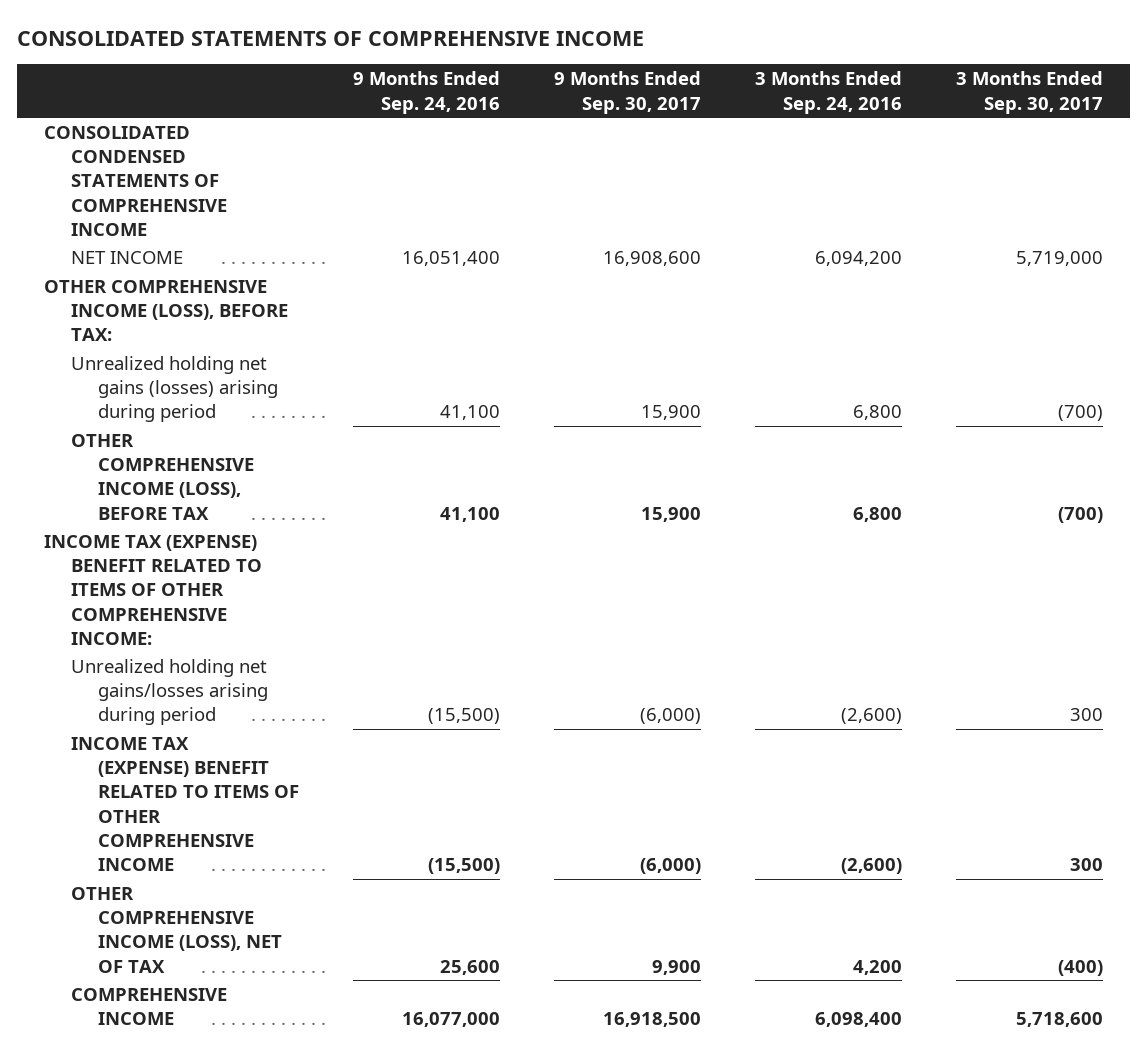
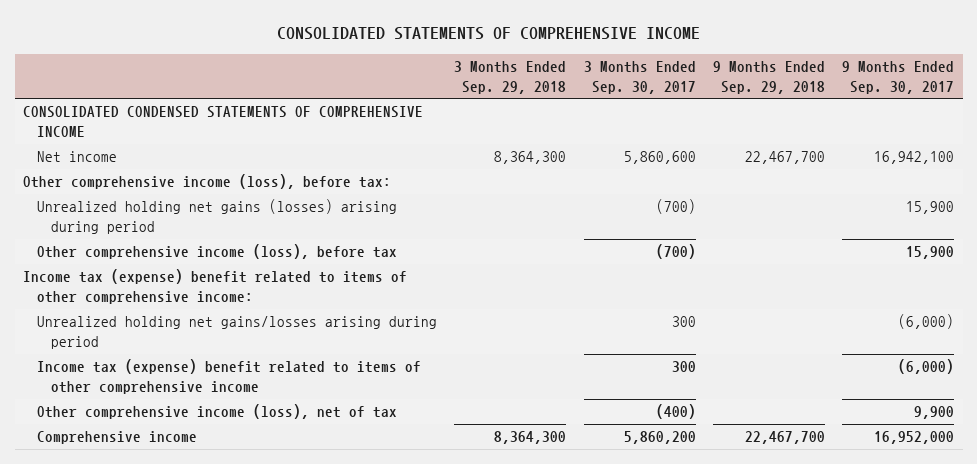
- | 9 Months Ended Sep. 24, 2016 | 9 Months Ended Sep. 30, 2017 | 3 Months Ended Sep. 24, 2016 | 3 Months Ended Sep. 30, 2017
+ | 3 Months Ended Sep. 29, 2018 | 3 Months Ended Sep. 30, 2017 | 9 Months Ended Sep. 29, 2018 | 9 Months Ended Sep. 30, 2017
- NET INCOME | 16,051,400 | 16,908,600 | 6,094,200 | 5,719,000
- OTHER COMPREHENSIVE INCOME (LOSS), BEFORE TAX:
+ Net income | 8,364,300 | 5,860,600 | 22,467,700 | 16,942,100
+ Other comprehensive income (loss), before tax:
- OTHER COMPREHENSIVE INCOME (LOSS), BEFORE TAX | 41,100 | 15,900 | 6,800 | (700)
- INCOME TAX (EXPENSE) BENEFIT RELATED TO ITEMS OF OTHER COMPREHENSIVE INCOME:
+ Other comprehensive income (loss), before tax | | (700) | | 15,900
+ Income tax (expense) benefit related to items of other comprehensive income:
- INCOME TAX (EXPENSE) BENEFIT RELATED TO ITEMS OF OTHER COMPREHENSIVE INCOME | (15,500) | (6,000) | (2,600) | 300
- OTHER COMPREHENSIVE INCOME (LOSS), NET OF TAX | 25,600 | 9,900 | 4,200 | (400)
- COMPREHENSIVE INCOME | 16,077,000 | 16,918,500 | 6,098,400 | 5,718,600
+ Income tax (expense) benefit related to items of other comprehensive income | | 300 | | (6,000)
+ Other comprehensive income (loss), net of tax | | (400) | | 9,900
+ Comprehensive income | 8,364,300 | 5,860,200 | 22,467,700 | 16,952,000

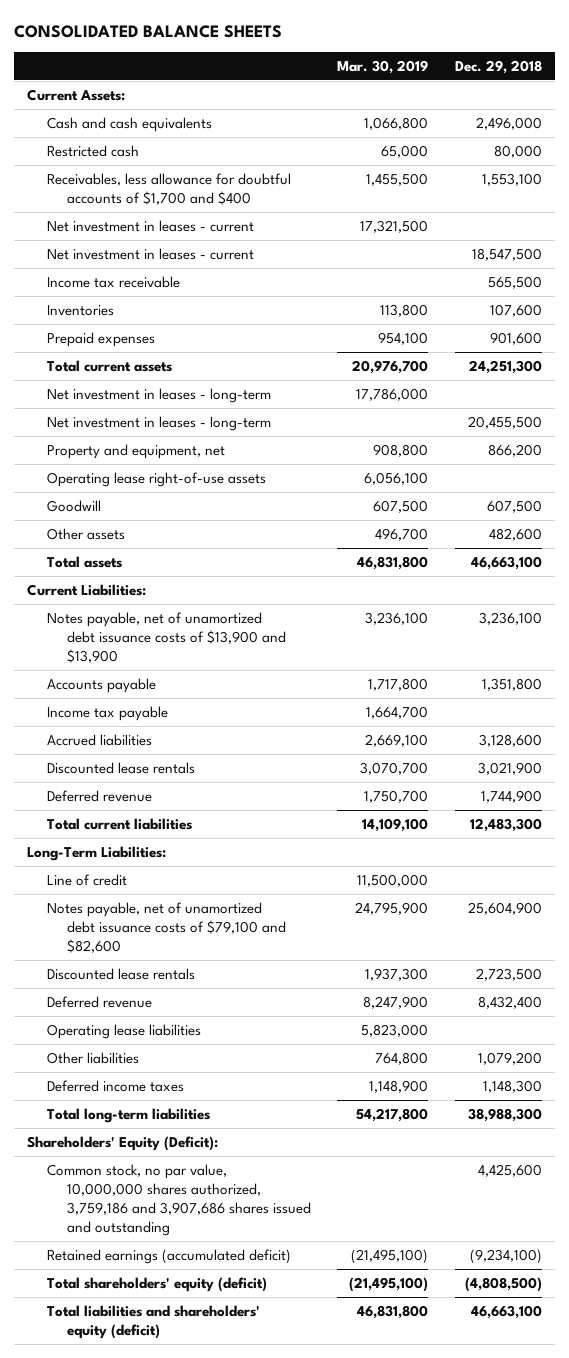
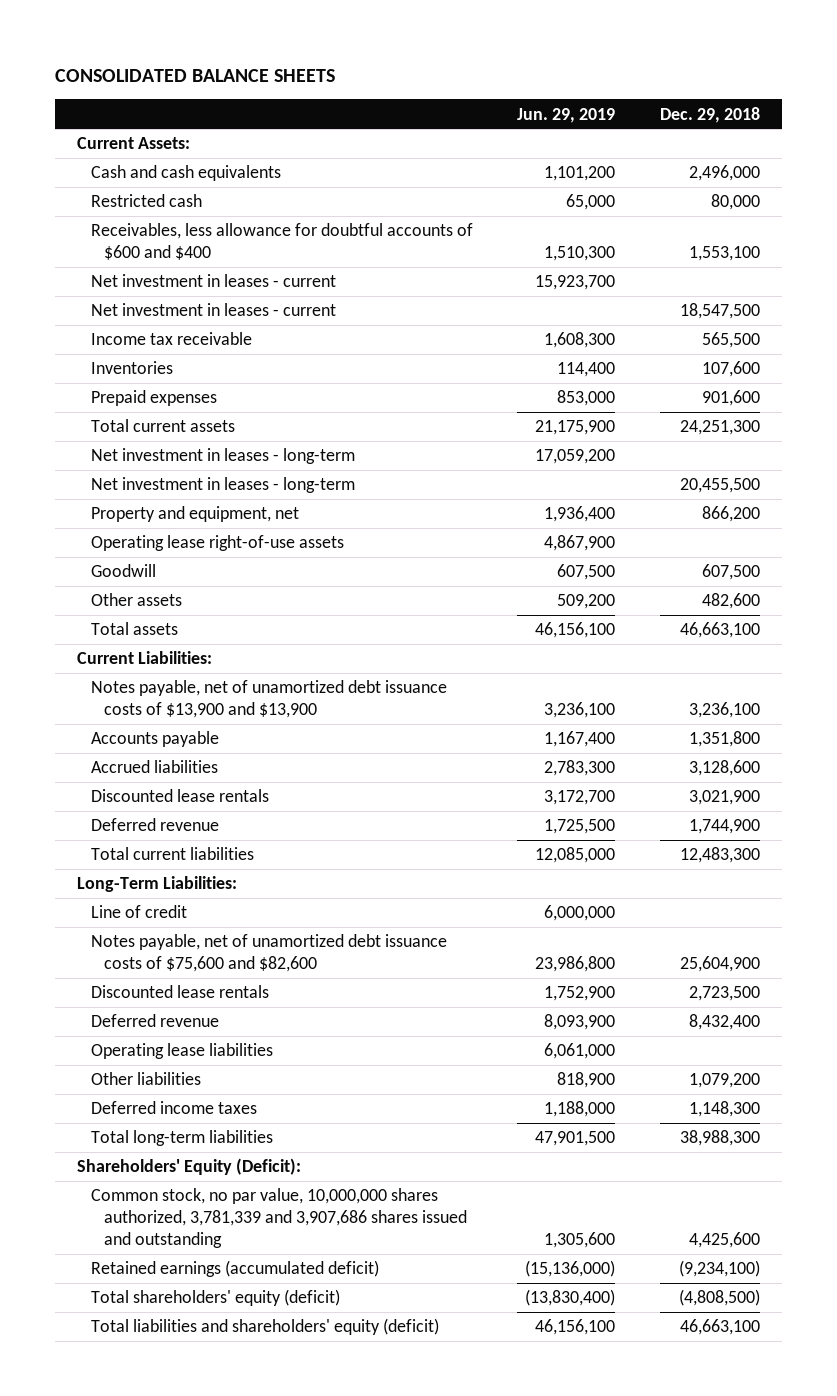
- | Mar. 30, 2019 | Dec. 29, 2018
+ | Jun. 29, 2019 | Dec. 29, 2018
- Receivables, less allowance for doubtful accounts of $1,700 and $400 | 1,455,500 | 1,553,100
+ Receivables, less allowance for doubtful accounts of $600 and $400 | 1,510,300 | 1,553,100
- Income tax payable | 1,664,700 |
- Notes payable, net of unamortized debt issuance costs of $79,100 and $82,600 | 24,795,900 | 25,604,900
+ Notes payable, net of unamortized debt issuance costs of $75,600 and $82,600 | 23,986,800 | 25,604,900
- Common stock, no par value, 10,000,000 shares authorized, 3,759,186 and 3,907,686 shares issued and outstanding | | 4,425,600
+ Common stock, no par value, 10,000,000 shares authorized, 3,781,339 and 3,907,686 shares issued and outstanding | 1,305,600 | 4,425,600

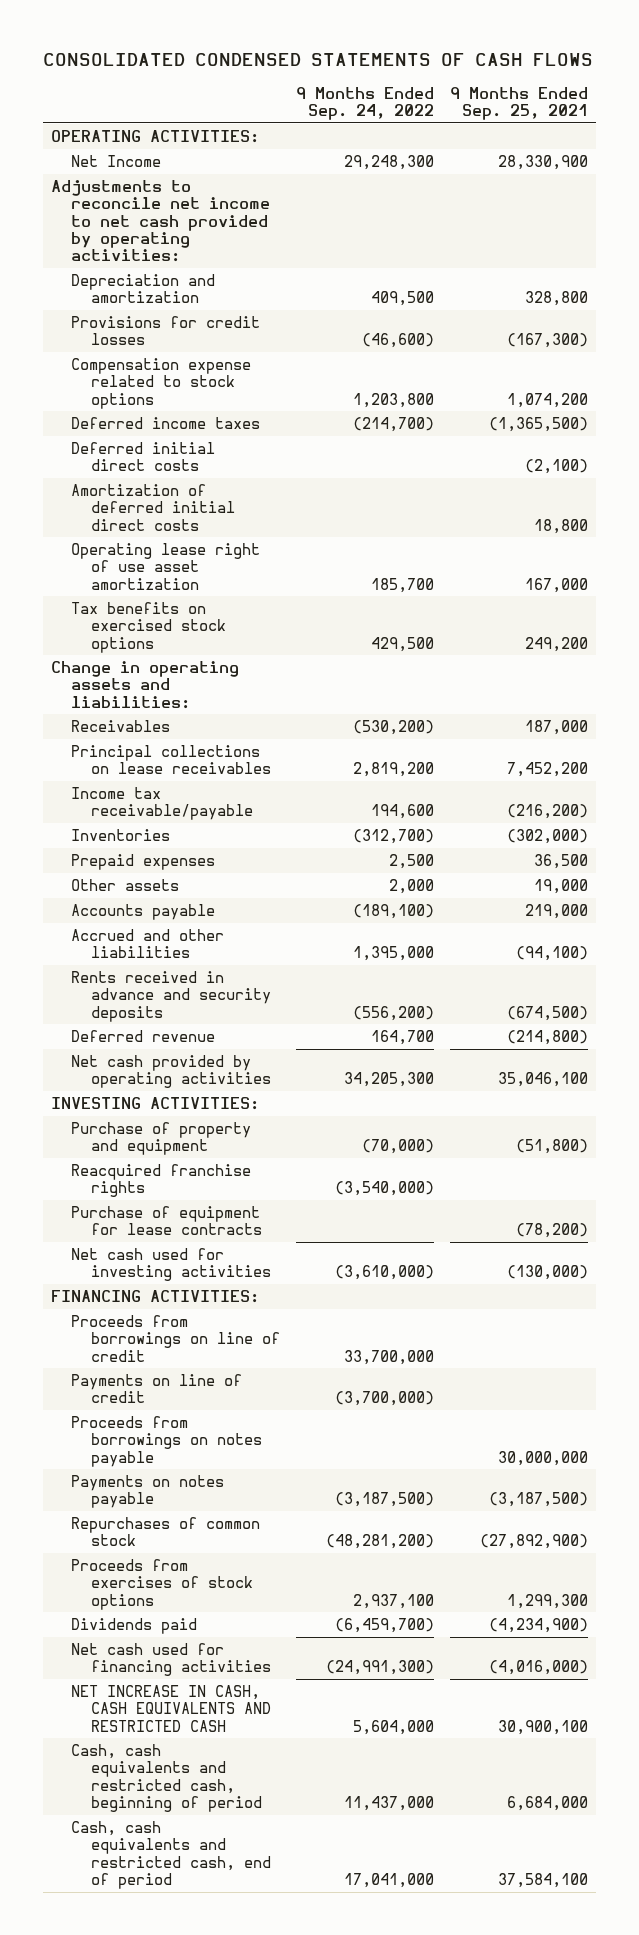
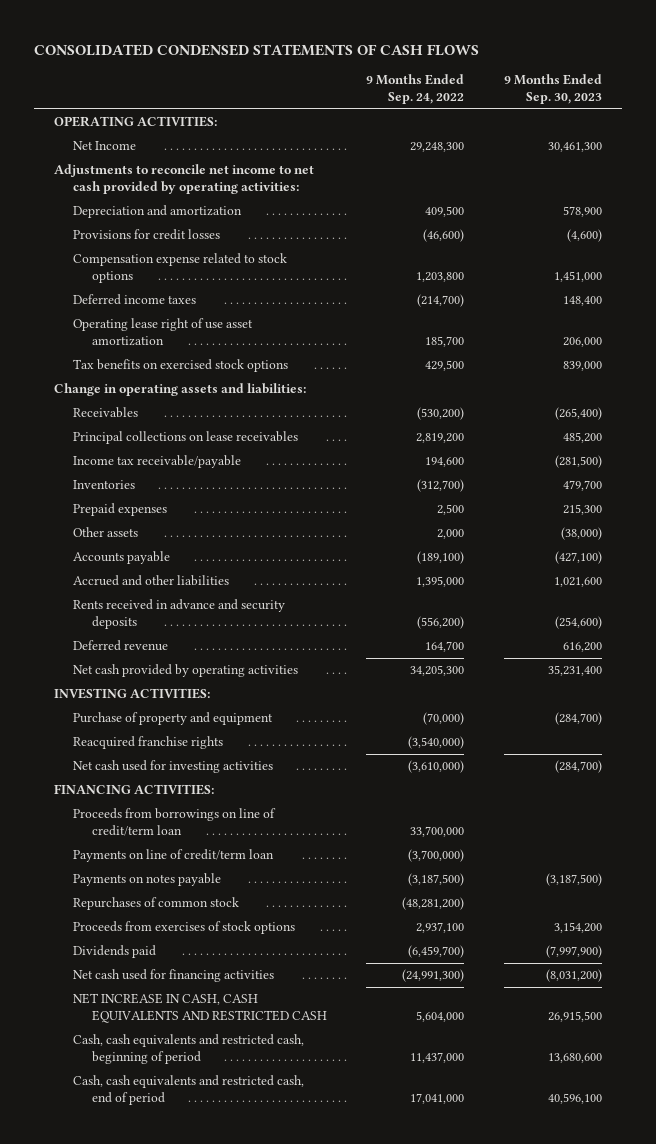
- | 9 Months Ended Sep. 24, 2022 | 9 Months Ended Sep. 25, 2021
+ | 9 Months Ended Sep. 24, 2022 | 9 Months Ended Sep. 30, 2023
- Deferred initial direct costs | | (2,100)
- Amortization of deferred initial direct costs | | 18,800
- Purchase of equipment for lease contracts | | (78,200)
- Proceeds from borrowings on line of credit | 33,700,000 |
- Payments on line of credit | (3,700,000) |
- Proceeds from borrowings on notes payable | | 30,000,000
+ Proceeds from borrowings on line of credit/term loan | 33,700,000 |
+ Payments on line of credit/term loan | (3,700,000) |

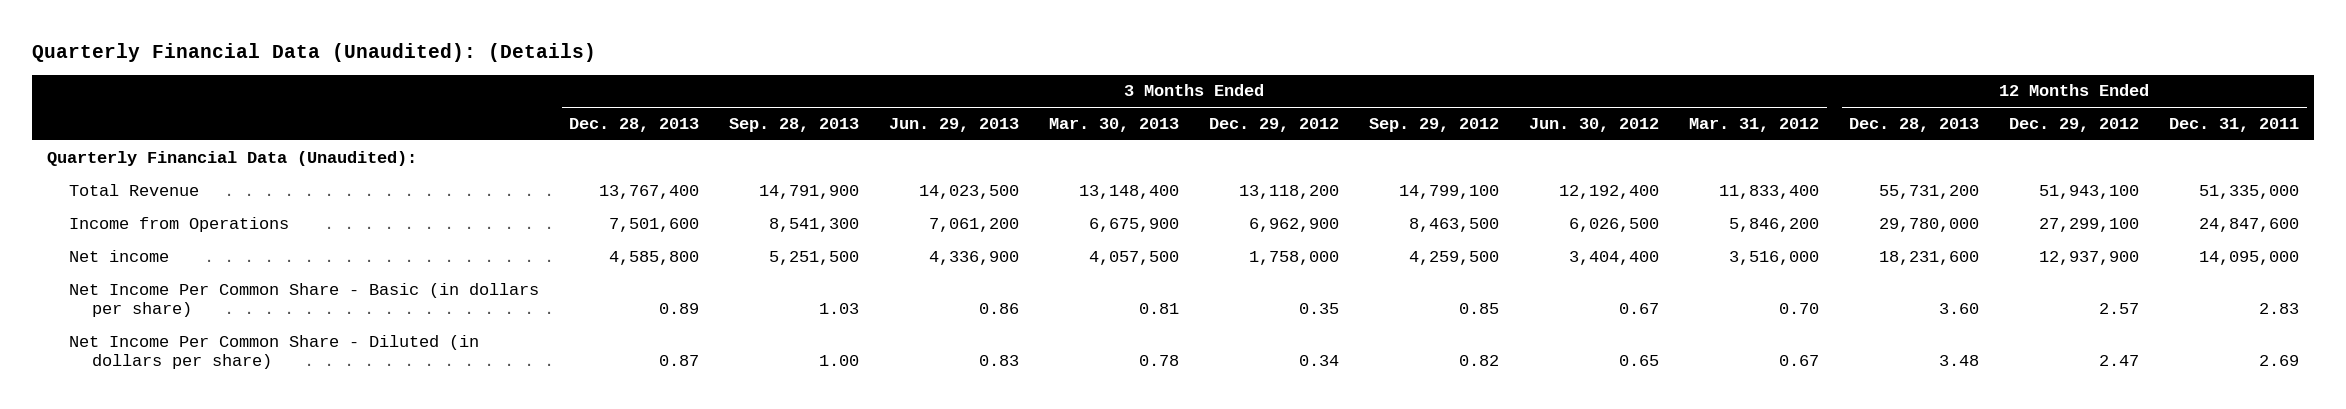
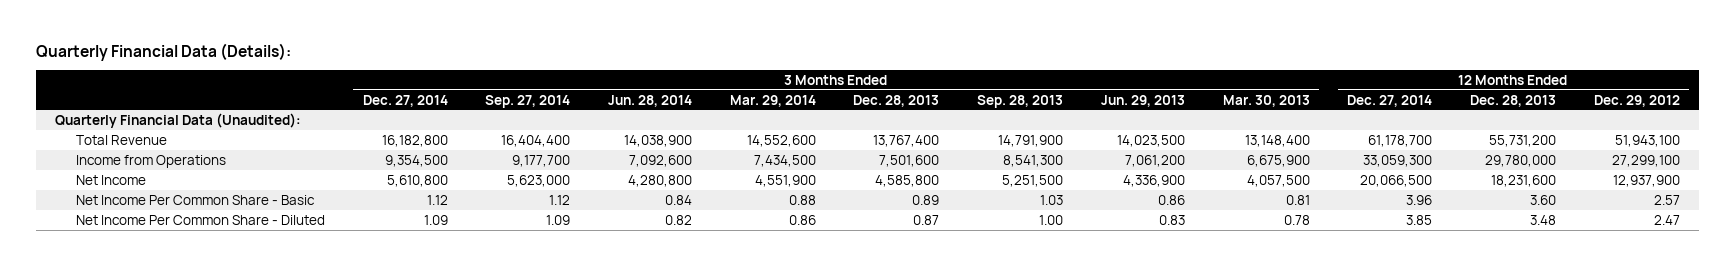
- Quarterly Financial Data (Unaudited): (Details)
+ Quarterly Financial Data (Details):
- | 3 Months Ended Dec. 28, 2013 | 3 Months Ended Sep. 28, 2013 | 3 Months Ended Jun. 29, 2013 | 3 Months Ended Mar. 30, 2013 | 3 Months Ended Dec. 29, 2012 | 3 Months Ended Sep. 29, 2012 | 3 Months Ended Jun. 30, 2012 | 3 Months Ended Mar. 31, 2012 | 12 Months Ended Dec. 28, 2013 | 12 Months Ended Dec. 29, 2012 | 12 Months Ended Dec. 31, 2011
+ | 3 Months Ended Dec. 27, 2014 | 3 Months Ended Sep. 27, 2014 | 3 Months Ended Jun. 28, 2014 | 3 Months Ended Mar. 29, 2014 | 3 Months Ended Dec. 28, 2013 | 3 Months Ended Sep. 28, 2013 | 3 Months Ended Jun. 29, 2013 | 3 Months Ended Mar. 30, 2013 | 12 Months Ended Dec. 27, 2014 | 12 Months Ended Dec. 28, 2013 | 12 Months Ended Dec. 29, 2012
- Net income | 4,585,800 | 5,251,500 | 4,336,900 | 4,057,500 | 1,758,000 | 4,259,500 | 3,404,400 | 3,516,000 | 18,231,600 | 12,937,900 | 14,095,000
- Net Income Per Common Share - Basic (in dollars per share) | 0.89 | 1.03 | 0.86 | 0.81 | 0.35 | 0.85 | 0.67 | 0.70 | 3.60 | 2.57 | 2.83
- Net Income Per Common Share - Diluted (in dollars per share) | 0.87 | 1.00 | 0.83 | 0.78 | 0.34 | 0.82 | 0.65 | 0.67 | 3.48 | 2.47 | 2.69
+ Net Income | 5,610,800 | 5,623,000 | 4,280,800 | 4,551,900 | 4,585,800 | 5,251,500 | 4,336,900 | 4,057,500 | 20,066,500 | 18,231,600 | 12,937,900
+ Net Income Per Common Share - Basic | 1.12 | 1.12 | 0.84 | 0.88 | 0.89 | 1.03 | 0.86 | 0.81 | 3.96 | 3.60 | 2.57
+ Net Income Per Common Share - Diluted | 1.09 | 1.09 | 0.82 | 0.86 | 0.87 | 1.00 | 0.83 | 0.78 | 3.85 | 3.48 | 2.47

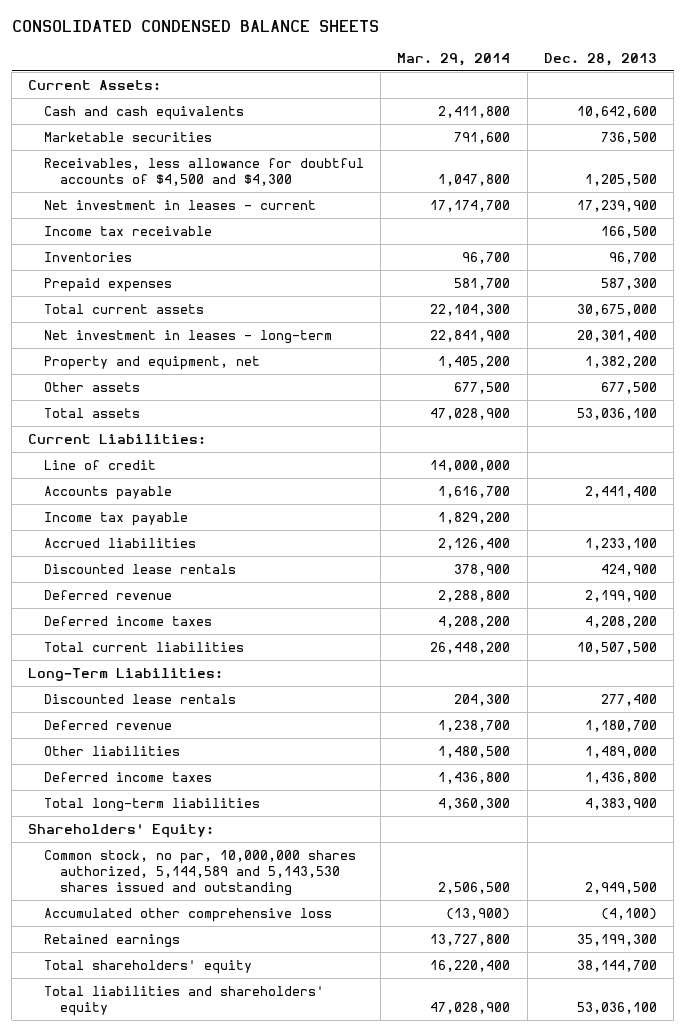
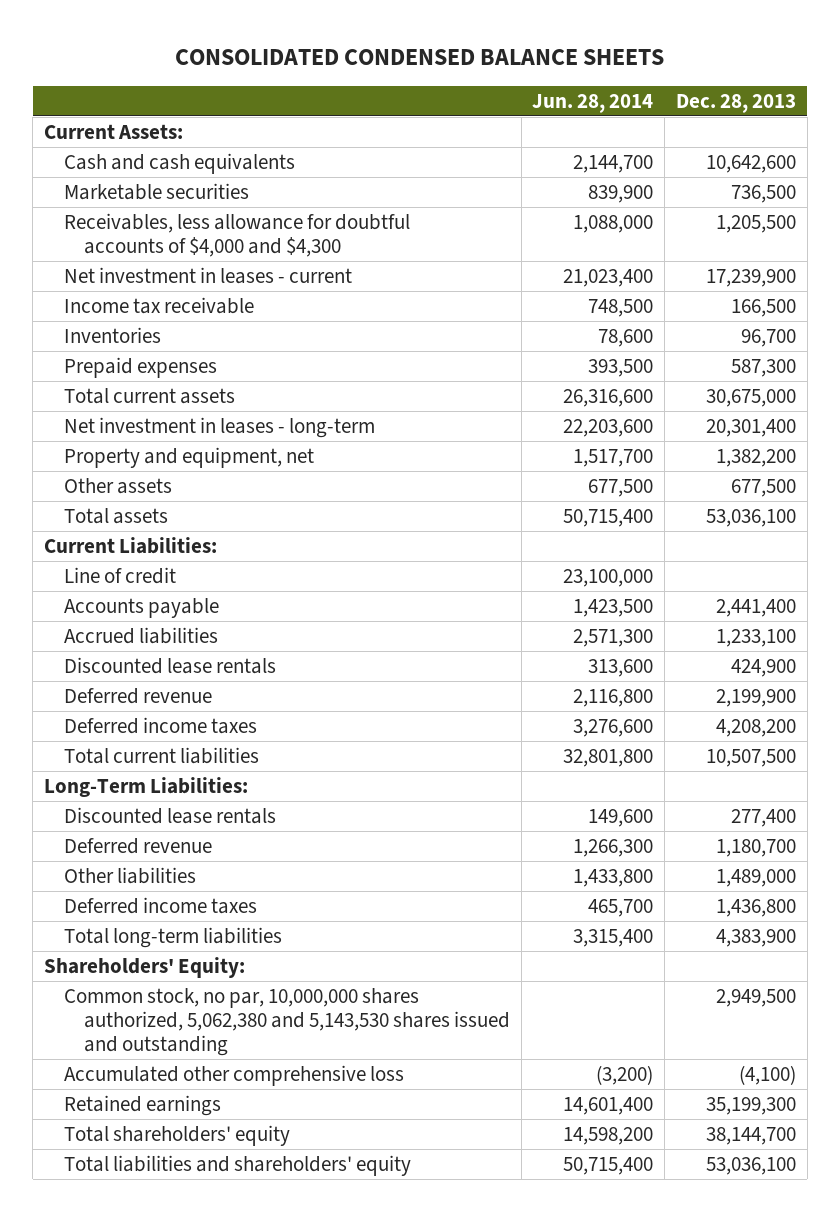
- | Mar. 29, 2014 | Dec. 28, 2013
+ | Jun. 28, 2014 | Dec. 28, 2013
- Receivables, less allowance for doubtful accounts of $4,500 and $4,300 | 1,047,800 | 1,205,500
+ Receivables, less allowance for doubtful accounts of $4,000 and $4,300 | 1,088,000 | 1,205,500
- Income tax payable | 1,829,200 |
- Common stock, no par, 10,000,000 shares authorized, 5,144,589 and 5,143,530 shares issued and outstanding | 2,506,500 | 2,949,500
+ Common stock, no par, 10,000,000 shares authorized, 5,062,380 and 5,143,530 shares issued and outstanding | | 2,949,500

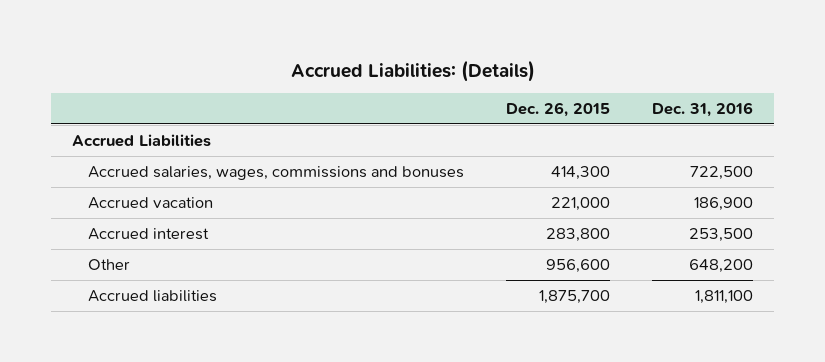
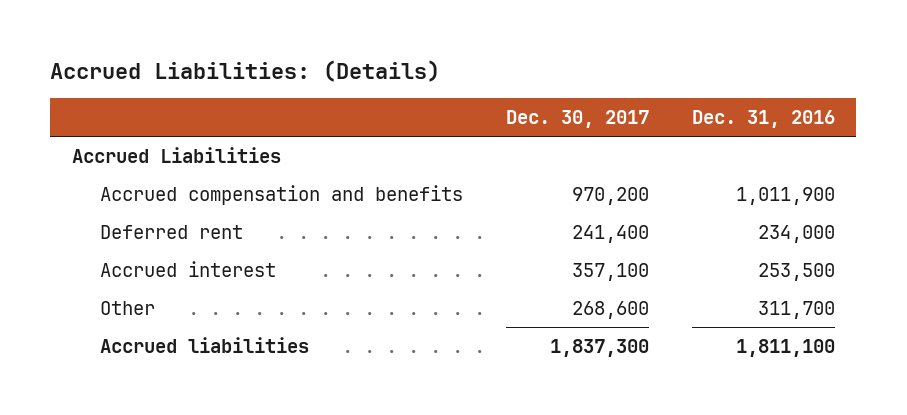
- | Dec. 26, 2015 | Dec. 31, 2016
+ | Dec. 30, 2017 | Dec. 31, 2016
- Accrued salaries, wages, commissions and bonuses | 414,300 | 722,500
- Accrued vacation | 221,000 | 186,900
+ Accrued compensation and benefits | 970,200 | 1,011,900
+ Deferred rent | 241,400 | 234,000
- Other | 956,600 | 648,200
+ Other | 268,600 | 311,700

